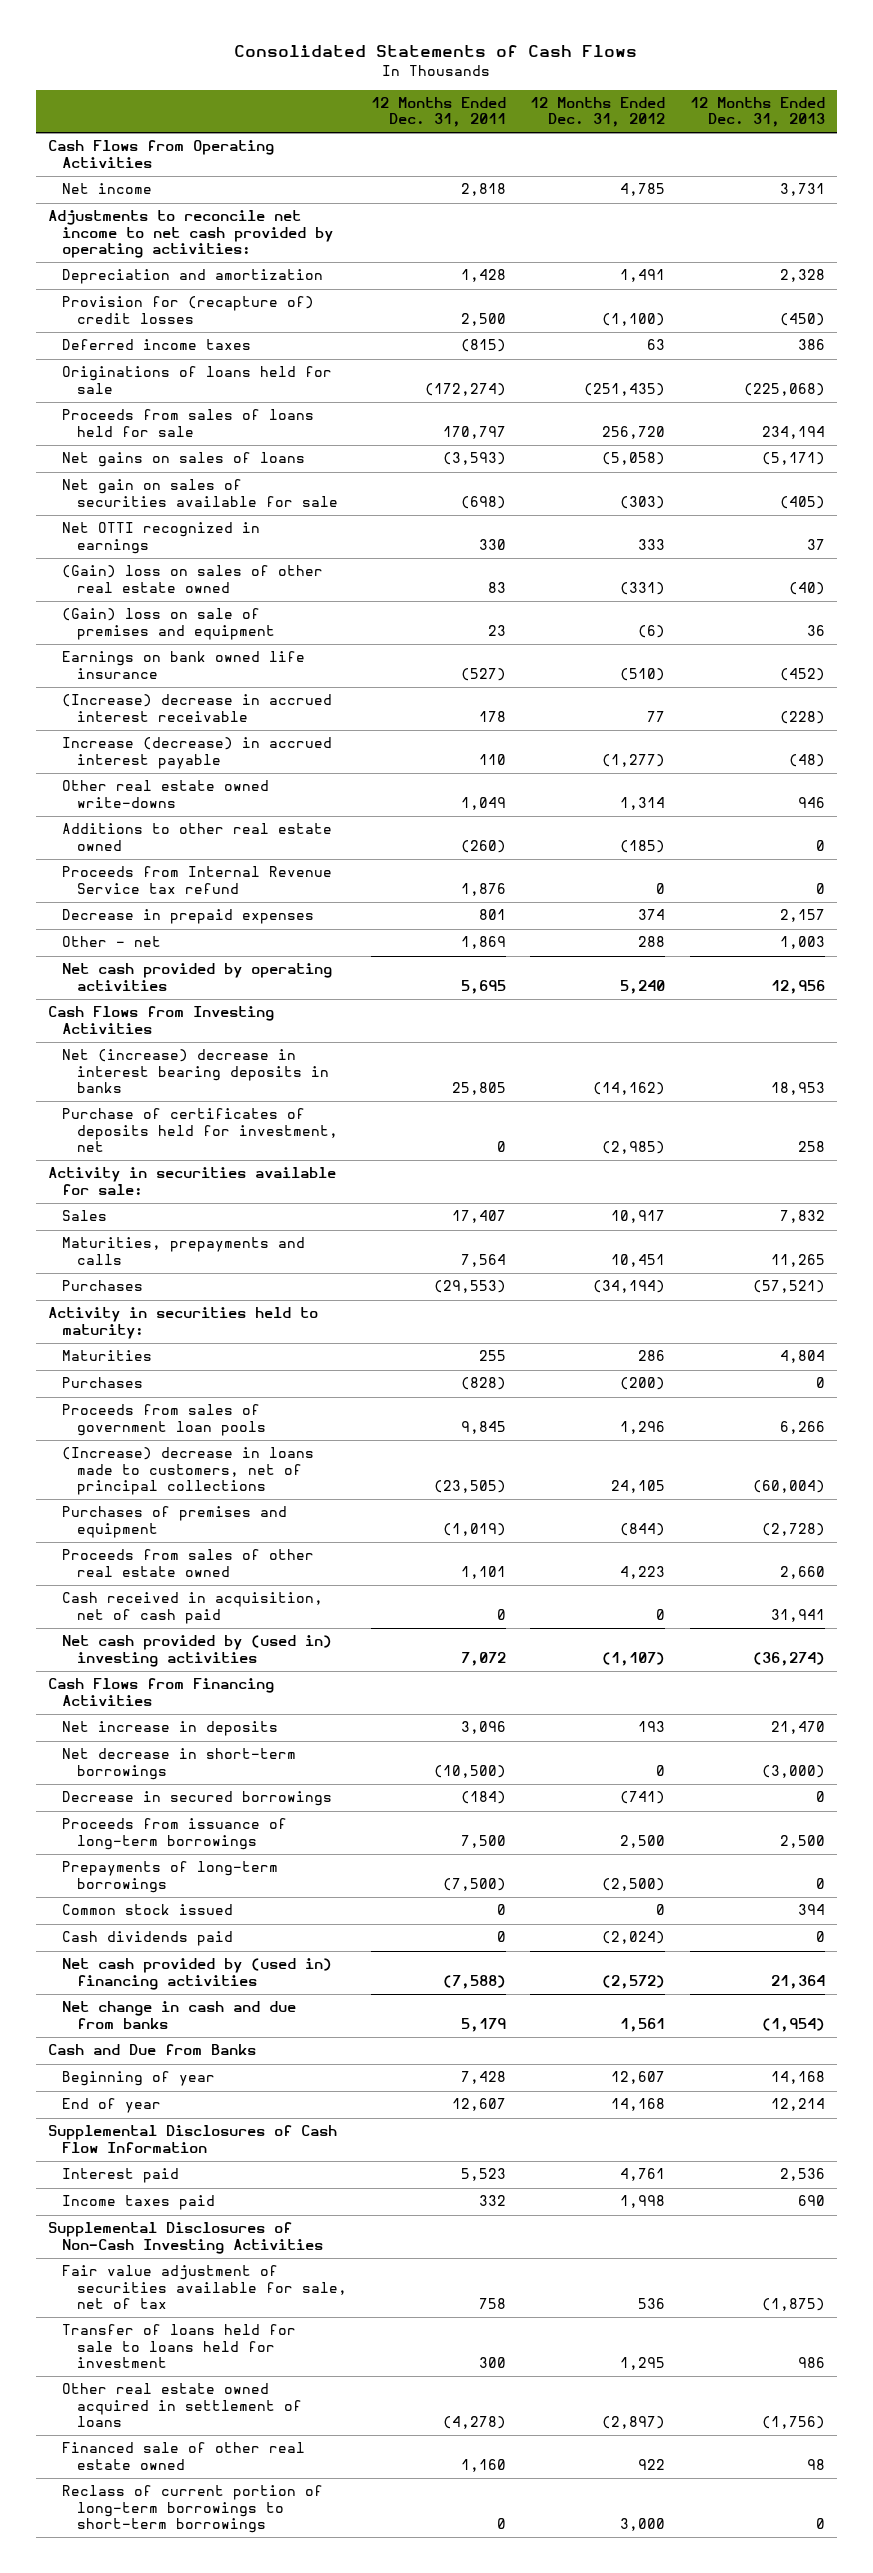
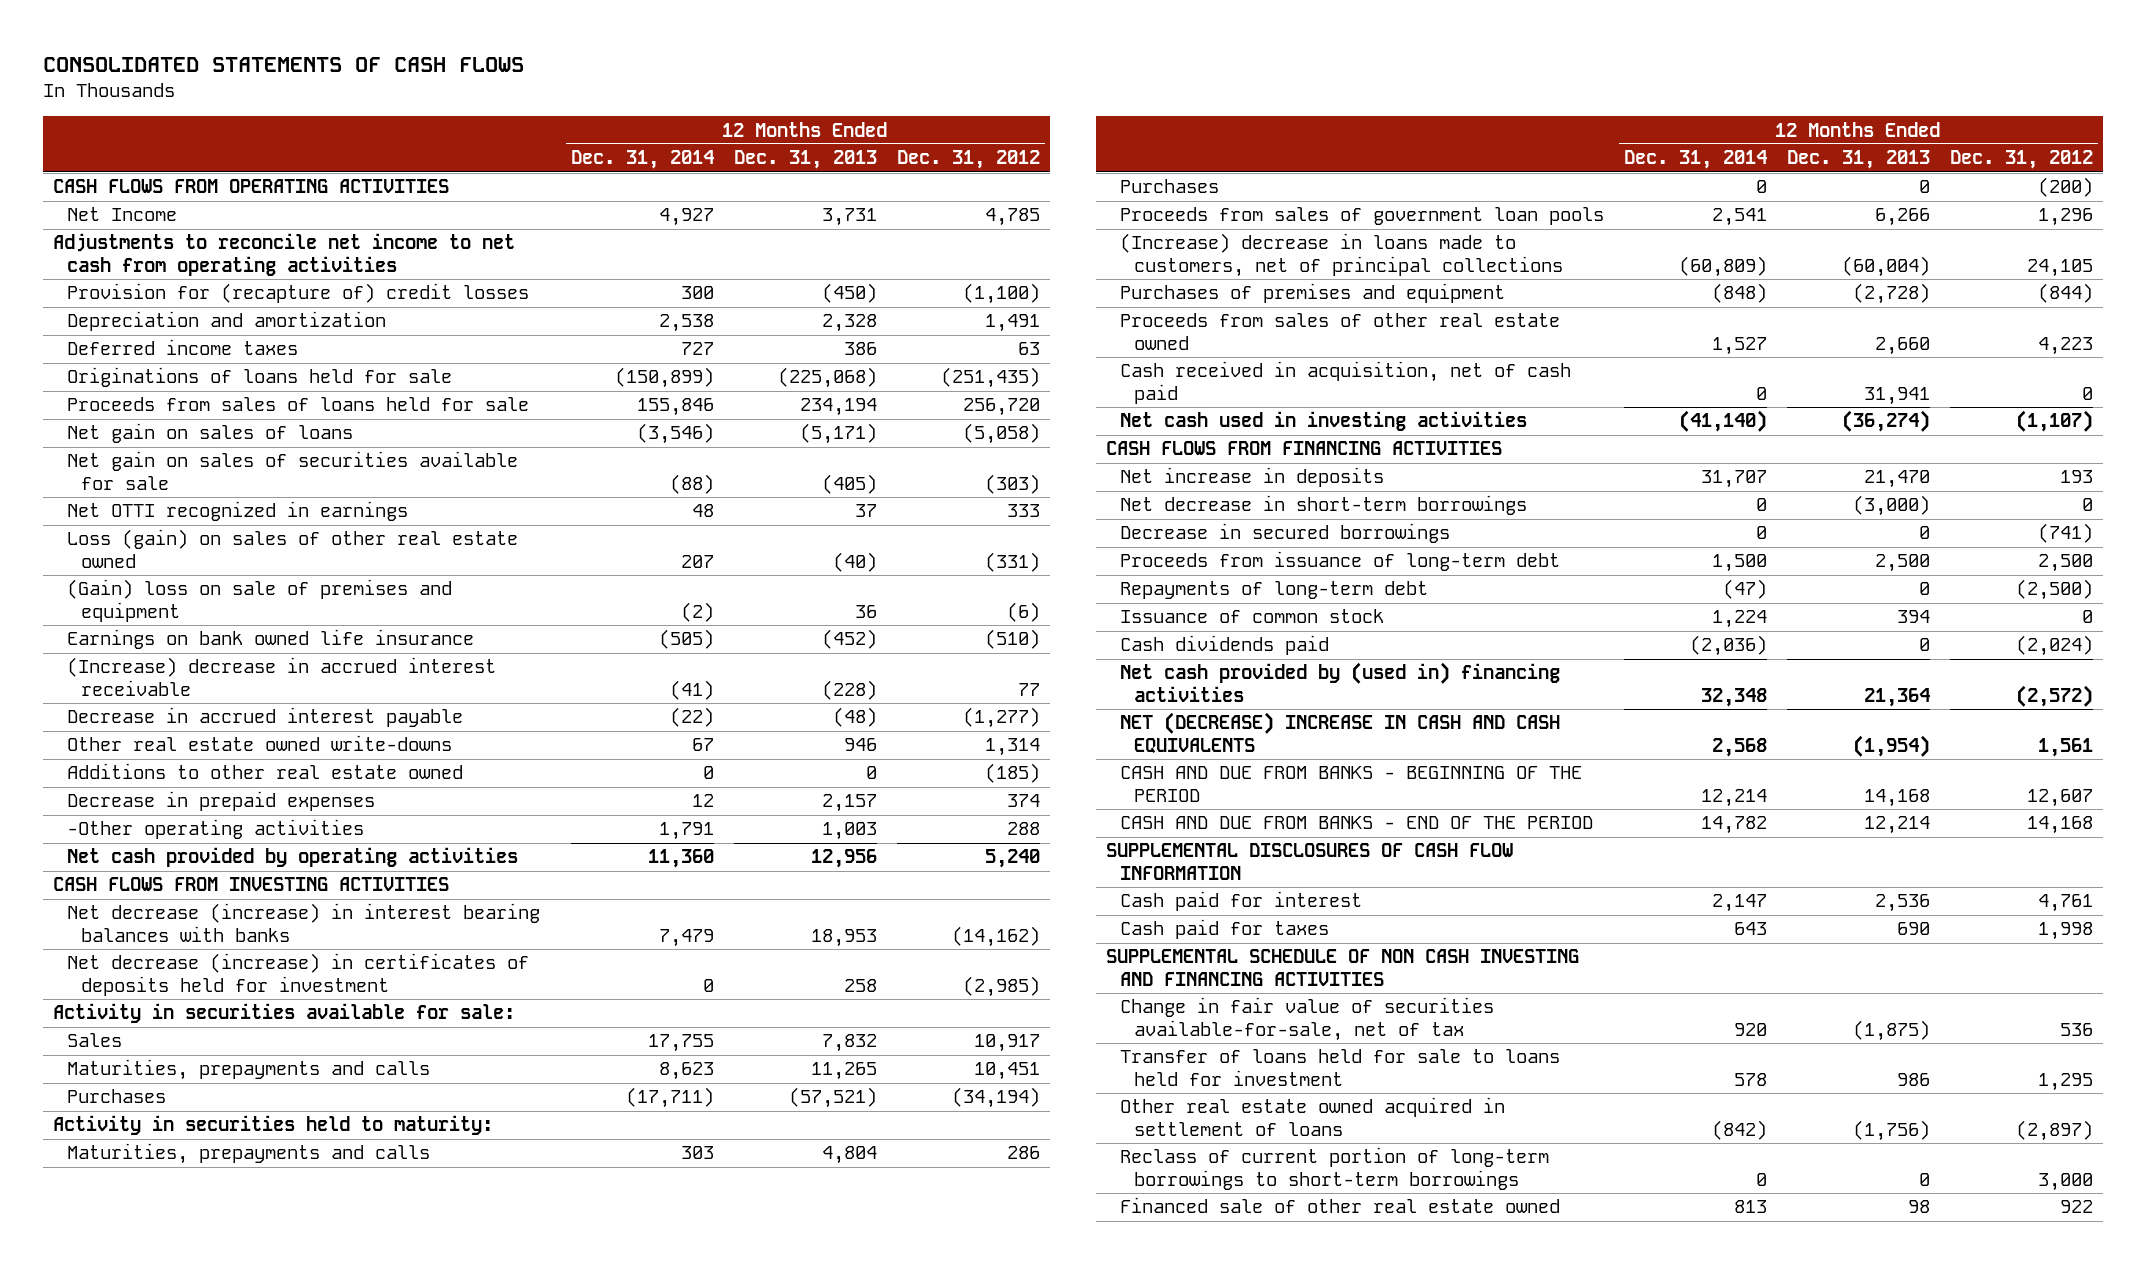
- Consolidated Statements of Cash Flows
+ CONSOLIDATED STATEMENTS OF CASH FLOWS
- | 12 Months Ended Dec. 31, 2011 | 12 Months Ended Dec. 31, 2012 | 12 Months Ended Dec. 31, 2013
+ | 12 Months Ended Dec. 31, 2014 | 12 Months Ended Dec. 31, 2013 | 12 Months Ended Dec. 31, 2012
- Cash Flows from Operating Activities
- Net income | 2,818 | 4,785 | 3,731
- Adjustments to reconcile net income to net cash provided by operating activities:
+ CASH FLOWS FROM OPERATING ACTIVITIES
+ Net Income | 4,927 | 3,731 | 4,785
+ Adjustments to reconcile net income to net cash from operating activities
moved down: Depreciation and amortization | 2,538 | 2,328 | 1,491
- Net gains on sales of loans | (3,593) | (5,058) | (5,171)
+ Net gain on sales of loans | (3,546) | (5,171) | (5,058)
- (Gain) loss on sales of other real estate owned | 83 | (331) | (40)
+ Loss (gain) on sales of other real estate owned | 207 | (40) | (331)
- Increase (decrease) in accrued interest payable | 110 | (1,277) | (48)
+ Decrease in accrued interest payable | (22) | (48) | (1,277)
- Proceeds from Internal Revenue Service tax refund | 1,876 | 0 | 0
- Other - net | 1,869 | 288 | 1,003
+ -Other operating activities | 1,791 | 1,003 | 288
- Cash Flows from Investing Activities
- Net (increase) decrease in interest bearing deposits in banks | 25,805 | (14,162) | 18,953
- Purchase of certificates of deposits held for investment, net | 0 | (2,985) | 258
+ CASH FLOWS FROM INVESTING ACTIVITIES
+ Net decrease (increase) in interest bearing balances with banks | 7,479 | 18,953 | (14,162)
+ Net decrease (increase) in certificates of deposits held for investment | 0 | 258 | (2,985)
- Maturities | 255 | 286 | 4,804
+ Maturities, prepayments and calls | 303 | 4,804 | 286
- Net cash provided by (used in) investing activities | 7,072 | (1,107) | (36,274)
- Cash Flows from Financing Activities
+ Net cash used in investing activities | (41,140) | (36,274) | (1,107)
+ CASH FLOWS FROM FINANCING ACTIVITIES
- Proceeds from issuance of long-term borrowings | 7,500 | 2,500 | 2,500
- Prepayments of long-term borrowings | (7,500) | (2,500) | 0
- Common stock issued | 0 | 0 | 394
+ Proceeds from issuance of long-term debt | 1,500 | 2,500 | 2,500
+ Repayments of long-term debt | (47) | 0 | (2,500)
+ Issuance of common stock | 1,224 | 394 | 0
- Net change in cash and due from banks | 5,179 | 1,561 | (1,954)
- Cash and Due from Banks
- Beginning of year | 7,428 | 12,607 | 14,168
- End of year | 12,607 | 14,168 | 12,214
- Supplemental Disclosures of Cash Flow Information
- Interest paid | 5,523 | 4,761 | 2,536
- Income taxes paid | 332 | 1,998 | 690
- Supplemental Disclosures of Non-Cash Investing Activities
- Fair value adjustment of securities available for sale, net of tax | 758 | 536 | (1,875)
+ NET (DECREASE) INCREASE IN CASH AND CASH EQUIVALENTS | 2,568 | (1,954) | 1,561
+ CASH AND DUE FROM BANKS - BEGINNING OF THE PERIOD | 12,214 | 14,168 | 12,607
+ CASH AND DUE FROM BANKS - END OF THE PERIOD | 14,782 | 12,214 | 14,168
+ SUPPLEMENTAL DISCLOSURES OF CASH FLOW INFORMATION
+ Cash paid for interest | 2,147 | 2,536 | 4,761
+ Cash paid for taxes | 643 | 690 | 1,998
+ SUPPLEMENTAL SCHEDULE OF NON CASH INVESTING AND FINANCING ACTIVITIES
+ Change in fair value of securities available-for-sale, net of tax | 920 | (1,875) | 536
moved down: Financed sale of other real estate owned | 813 | 98 | 922

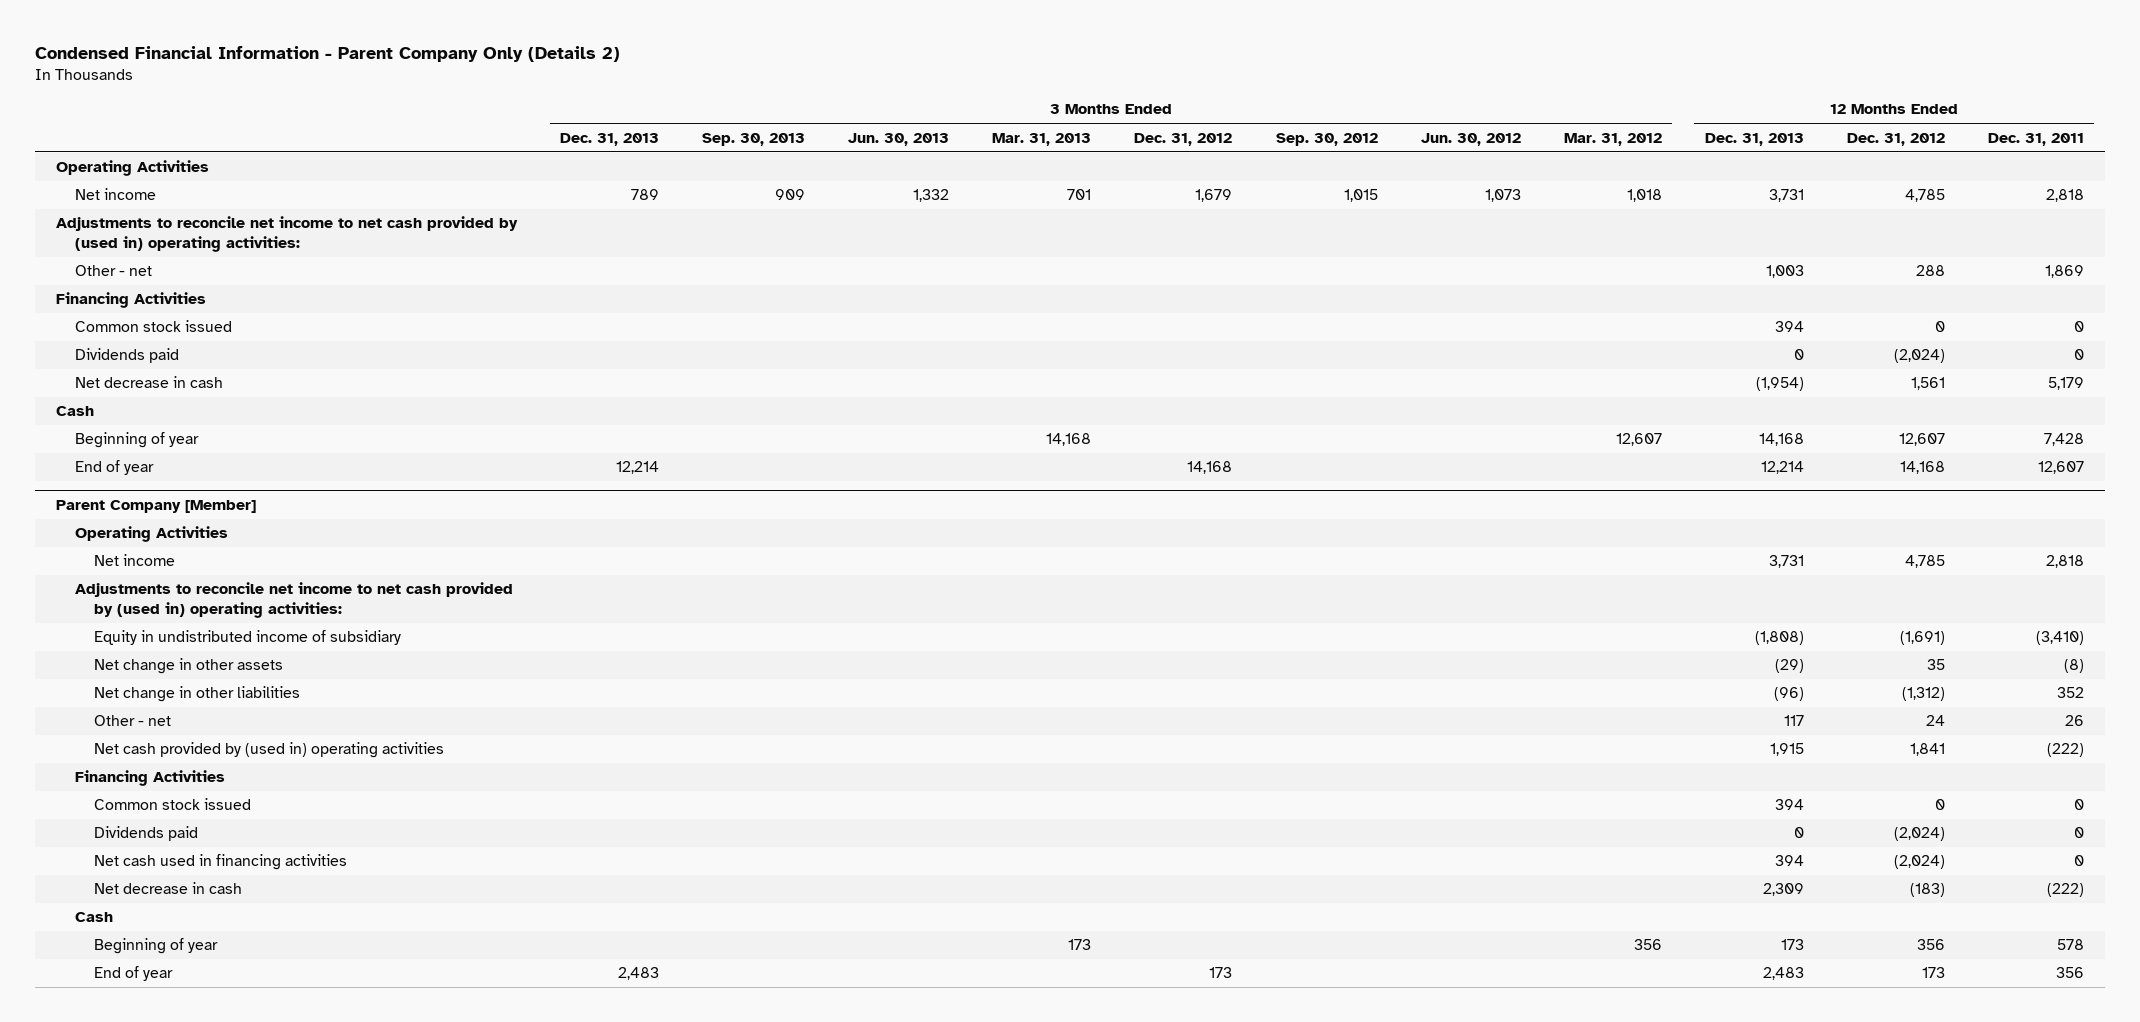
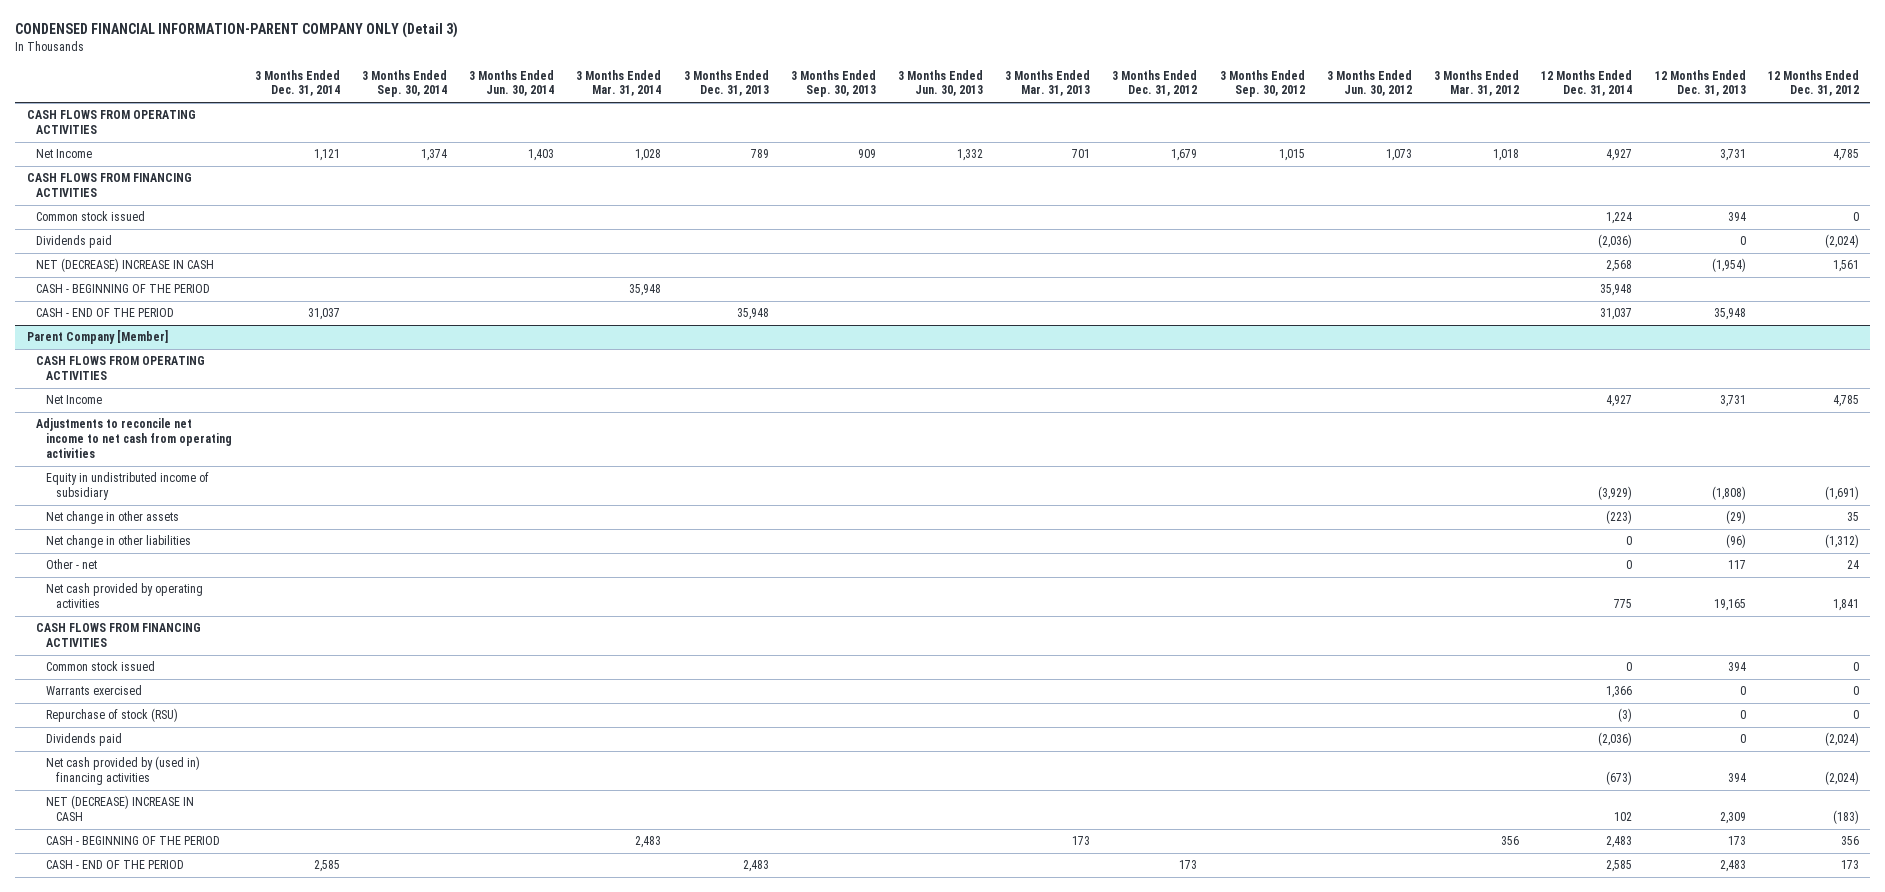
- Condensed Financial Information - Parent Company Only (Details 2)
+ CONDENSED FINANCIAL INFORMATION-PARENT COMPANY ONLY (Detail 3)
- | 3 Months Ended Dec. 31, 2013 | 3 Months Ended Sep. 30, 2013 | 3 Months Ended Jun. 30, 2013 | 3 Months Ended Mar. 31, 2013 | 3 Months Ended Dec. 31, 2012 | 3 Months Ended Sep. 30, 2012 | 3 Months Ended Jun. 30, 2012 | 3 Months Ended Mar. 31, 2012 | 12 Months Ended Dec. 31, 2013 | 12 Months Ended Dec. 31, 2012 | 12 Months Ended Dec. 31, 2011
+ | 3 Months Ended Dec. 31, 2014 | 3 Months Ended Sep. 30, 2014 | 3 Months Ended Jun. 30, 2014 | 3 Months Ended Mar. 31, 2014 | 3 Months Ended Dec. 31, 2013 | 3 Months Ended Sep. 30, 2013 | 3 Months Ended Jun. 30, 2013 | 3 Months Ended Mar. 31, 2013 | 3 Months Ended Dec. 31, 2012 | 3 Months Ended Sep. 30, 2012 | 3 Months Ended Jun. 30, 2012 | 3 Months Ended Mar. 31, 2012 | 12 Months Ended Dec. 31, 2014 | 12 Months Ended Dec. 31, 2013 | 12 Months Ended Dec. 31, 2012
- Operating Activities
- Net income | 789 | 909 | 1,332 | 701 | 1,679 | 1,015 | 1,073 | 1,018 | 3,731 | 4,785 | 2,818
- Adjustments to reconcile net income to net cash provided by (used in) operating activities:
- Other - net | | | | | | | | | 1,003 | 288 | 1,869
- Financing Activities
+ CASH FLOWS FROM OPERATING ACTIVITIES
+ Net Income | 1,121 | 1,374 | 1,403 | 1,028 | 789 | 909 | 1,332 | 701 | 1,679 | 1,015 | 1,073 | 1,018 | 4,927 | 3,731 | 4,785
+ CASH FLOWS FROM FINANCING ACTIVITIES
- Net decrease in cash | | | | | | | | | (1,954) | 1,561 | 5,179
- Cash
- Beginning of year | | | | 14,168 | | | | 12,607 | 14,168 | 12,607 | 7,428
- End of year | 12,214 | | | | 14,168 | | | | 12,214 | 14,168 | 12,607
+ NET (DECREASE) INCREASE IN CASH | | | | | | | | | | | | | 2,568 | (1,954) | 1,561
+ CASH - BEGINNING OF THE PERIOD | | | | 35,948 | | | | | | | | | 35,948 | |
+ CASH - END OF THE PERIOD | 31,037 | | | | 35,948 | | | | | | | | 31,037 | 35,948 |
@ Parent Company [Member]
- Operating Activities
- Net income | | | | | | | | | 3,731 | 4,785 | 2,818
- Adjustments to reconcile net income to net cash provided by (used in) operating activities:
+ CASH FLOWS FROM OPERATING ACTIVITIES
+ Net Income | | | | | | | | | | | | | 4,927 | 3,731 | 4,785
+ Adjustments to reconcile net income to net cash from operating activities
- Net cash provided by (used in) operating activities | | | | | | | | | 1,915 | 1,841 | (222)
- Financing Activities
+ Net cash provided by operating activities | | | | | | | | | | | | | 775 | 19,165 | 1,841
+ CASH FLOWS FROM FINANCING ACTIVITIES
+ Warrants exercised | | | | | | | | | | | | | 1,366 | 0 | 0
+ Repurchase of stock (RSU) | | | | | | | | | | | | | (3) | 0 | 0
- Net cash used in financing activities | | | | | | | | | 394 | (2,024) | 0
- Net decrease in cash | | | | | | | | | 2,309 | (183) | (222)
- Cash
- Beginning of year | | | | 173 | | | | 356 | 173 | 356 | 578
- End of year | 2,483 | | | | 173 | | | | 2,483 | 173 | 356
+ Net cash provided by (used in) financing activities | | | | | | | | | | | | | (673) | 394 | (2,024)
+ NET (DECREASE) INCREASE IN CASH | | | | | | | | | | | | | 102 | 2,309 | (183)
+ CASH - BEGINNING OF THE PERIOD | | | | 2,483 | | | | 173 | | | | 356 | 2,483 | 173 | 356
+ CASH - END OF THE PERIOD | 2,585 | | | | 2,483 | | | | 173 | | | | 2,585 | 2,483 | 173

